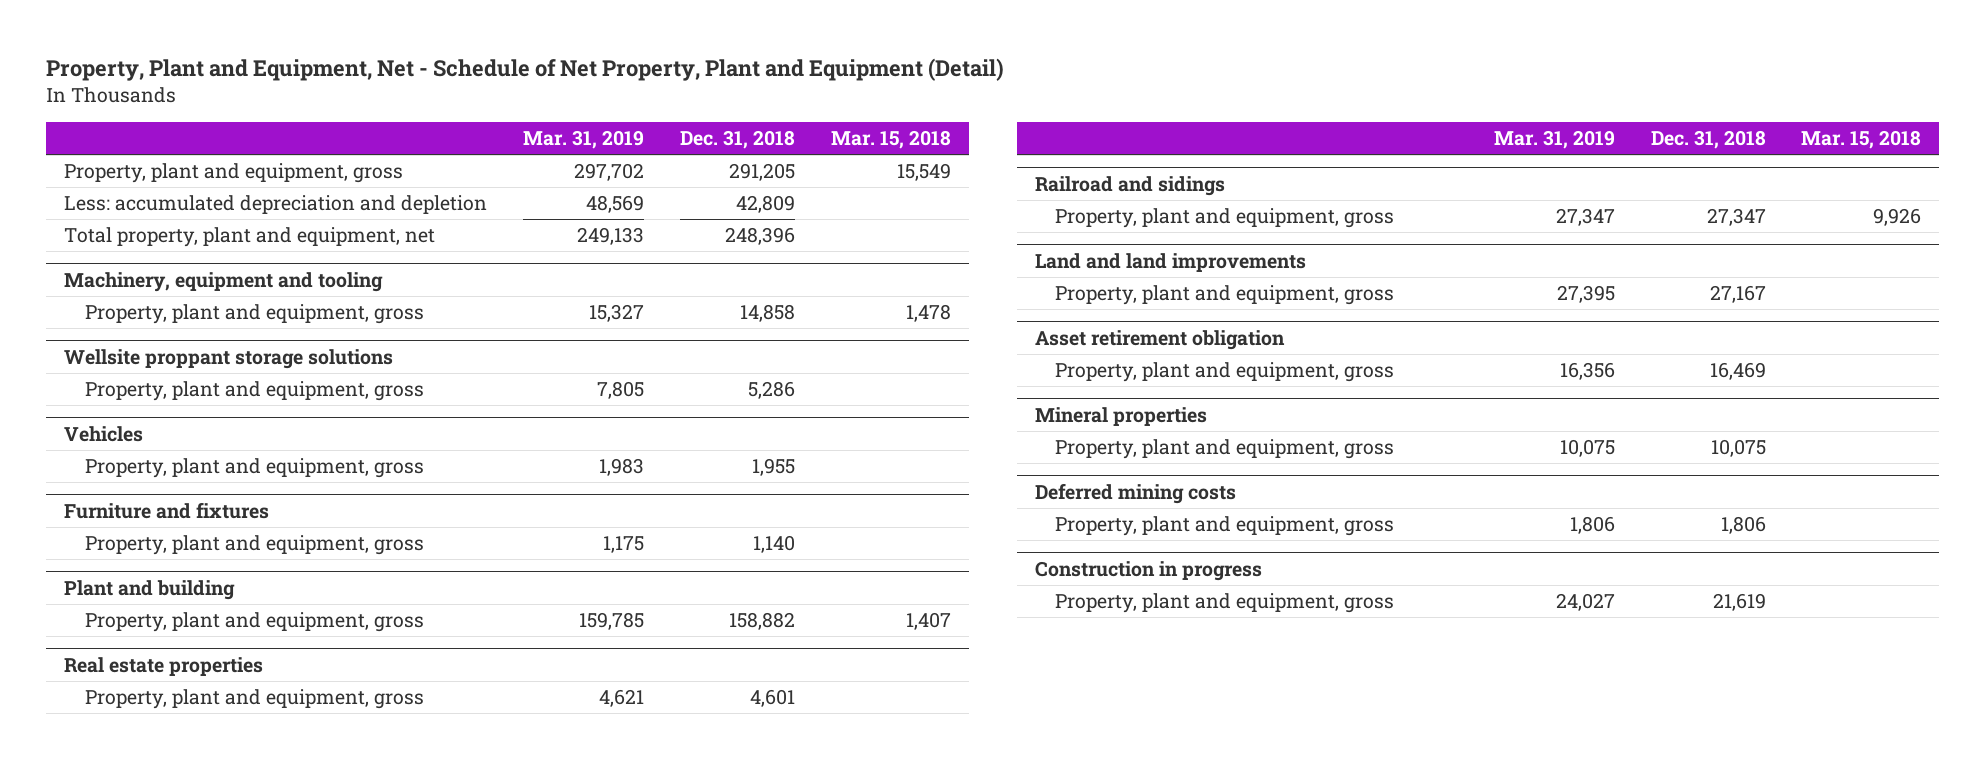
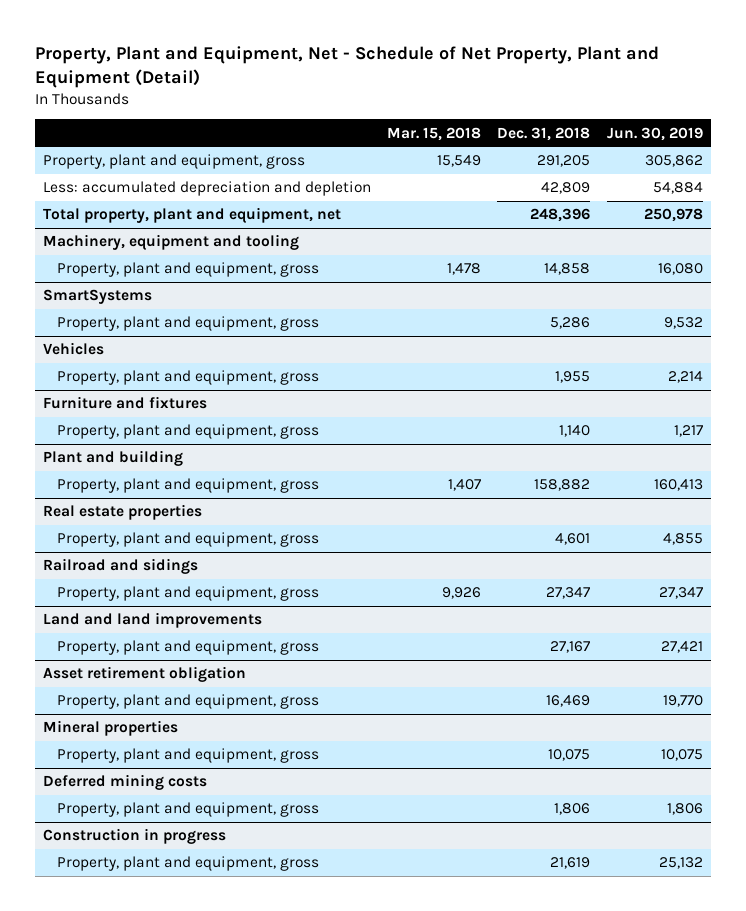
- | Mar. 31, 2019 | Dec. 31, 2018 | Mar. 15, 2018
+ | Mar. 15, 2018 | Dec. 31, 2018 | Jun. 30, 2019
- Wellsite proppant storage solutions
+ SmartSystems

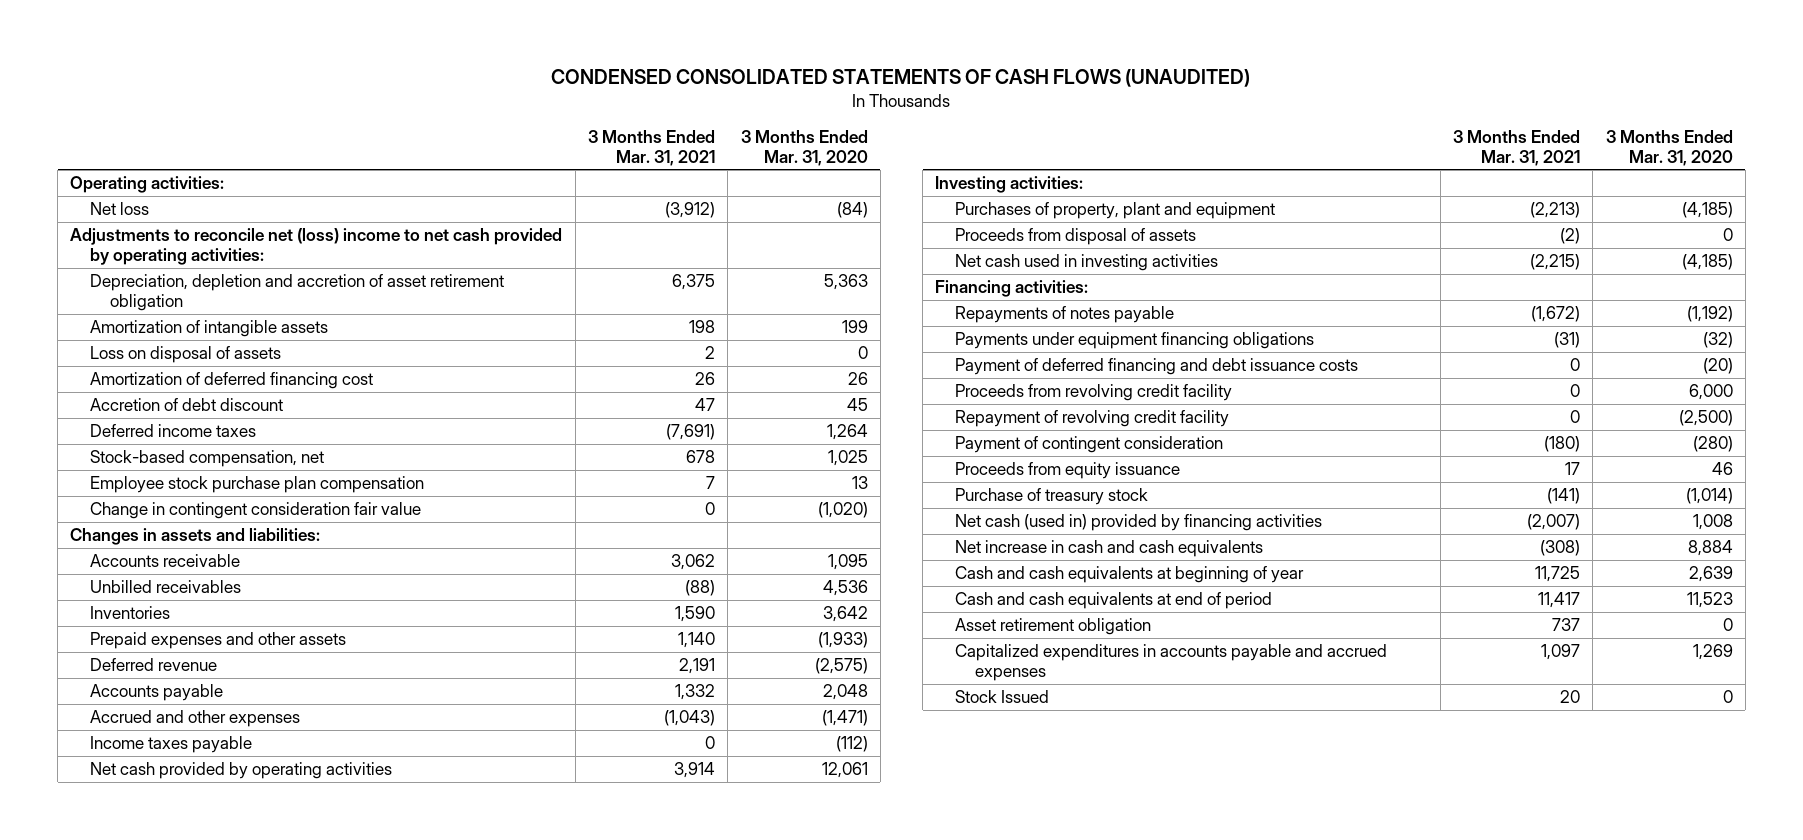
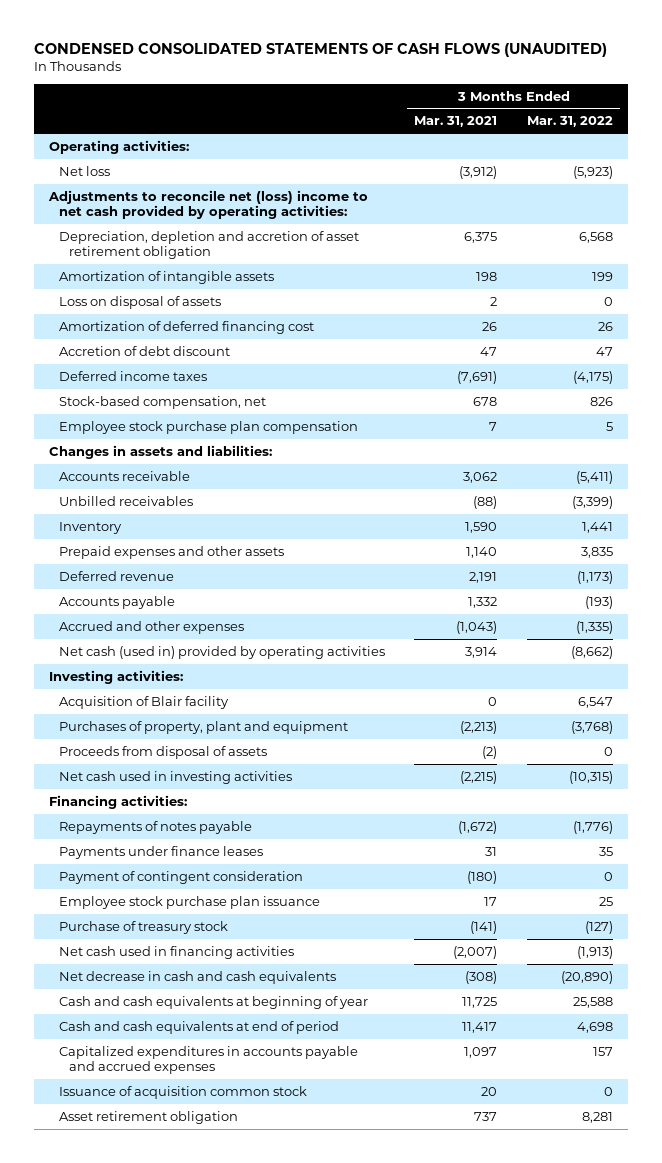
- | 3 Months Ended Mar. 31, 2021 | 3 Months Ended Mar. 31, 2020
+ | 3 Months Ended Mar. 31, 2021 | 3 Months Ended Mar. 31, 2022
- Change in contingent consideration fair value | 0 | (1,020)
- Inventories | 1,590 | 3,642
+ Inventory | 1,590 | 1,441
- Income taxes payable | 0 | (112)
- Net cash provided by operating activities | 3,914 | 12,061
+ Net cash (used in) provided by operating activities | 3,914 | (8,662)
+ Acquisition of Blair facility | 0 | 6,547
- Payments under equipment financing obligations | (31) | (32)
- Payment of deferred financing and debt issuance costs | 0 | (20)
- Proceeds from revolving credit facility | 0 | 6,000
- Repayment of revolving credit facility | 0 | (2,500)
+ Payments under finance leases | 31 | 35
- Proceeds from equity issuance | 17 | 46
+ Employee stock purchase plan issuance | 17 | 25
- Net cash (used in) provided by financing activities | (2,007) | 1,008
- Net increase in cash and cash equivalents | (308) | 8,884
+ Net cash used in financing activities | (2,007) | (1,913)
+ Net decrease in cash and cash equivalents | (308) | (20,890)
- Stock Issued | 20 | 0
+ Issuance of acquisition common stock | 20 | 0
moved down: Asset retirement obligation | 737 | 8,281

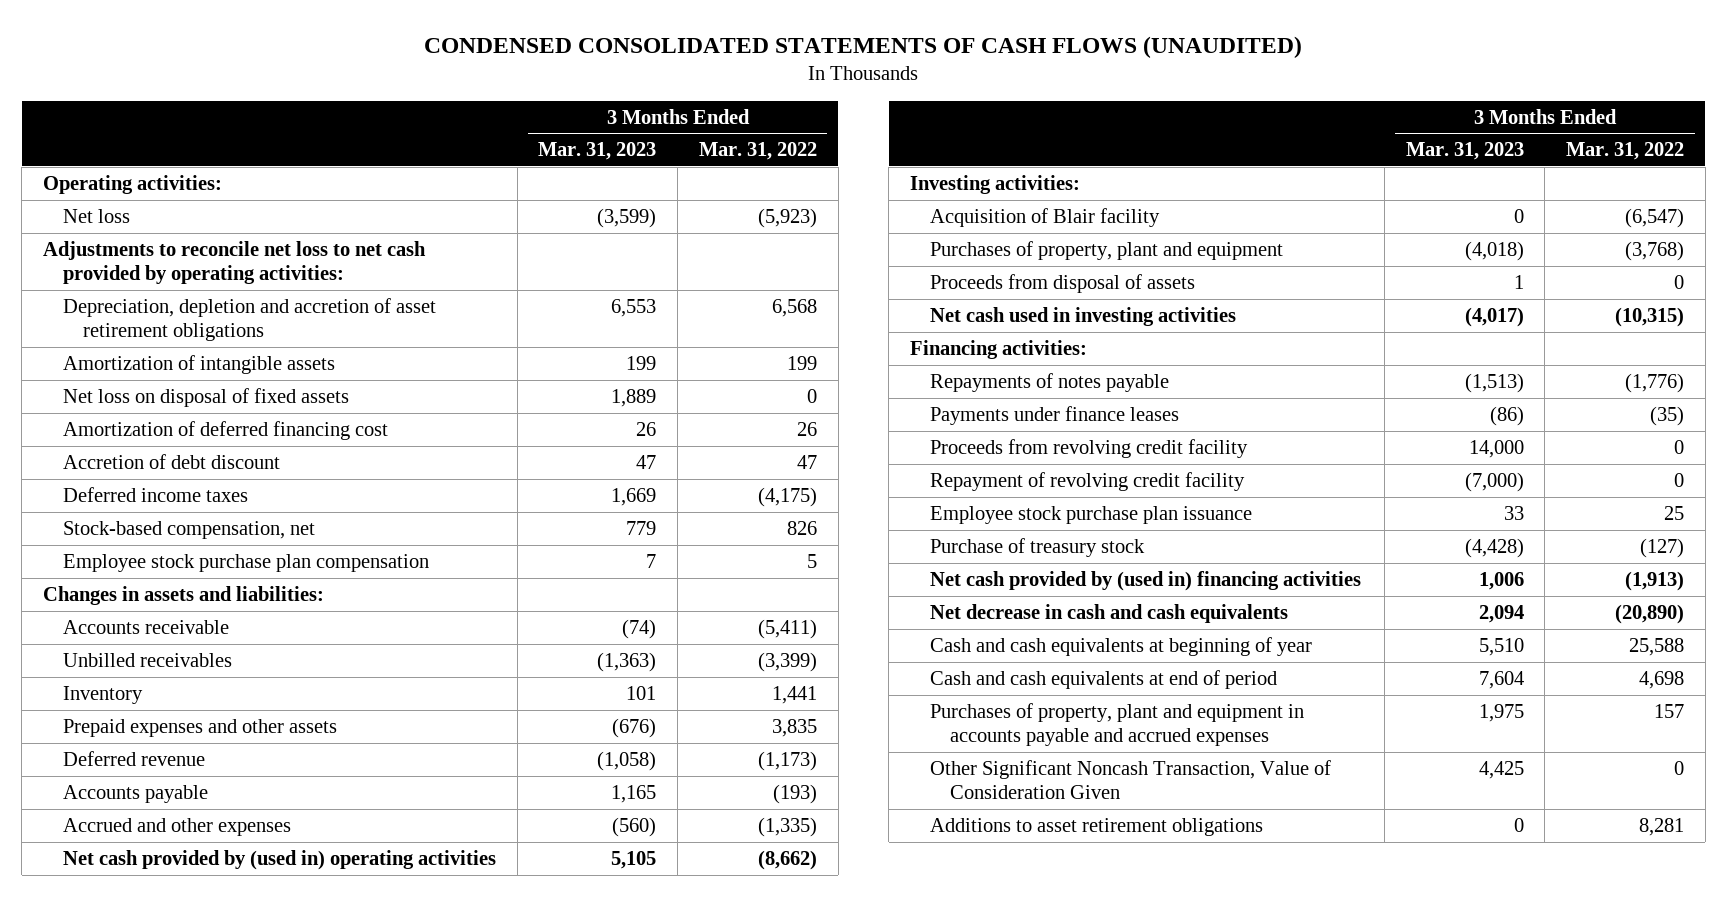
- | 3 Months Ended Mar. 31, 2021 | 3 Months Ended Mar. 31, 2022
+ | 3 Months Ended Mar. 31, 2023 | 3 Months Ended Mar. 31, 2022
- Adjustments to reconcile net (loss) income to net cash provided by operating activities:
- Depreciation, depletion and accretion of asset retirement obligation | 6,375 | 6,568
+ Adjustments to reconcile net loss to net cash provided by operating activities:
+ Depreciation, depletion and accretion of asset retirement obligations | 6,553 | 6,568
- Loss on disposal of assets | 2 | 0
+ Net loss on disposal of fixed assets | 1,889 | 0
- Net cash (used in) provided by operating activities | 3,914 | (8,662)
+ Net cash provided by (used in) operating activities | 5,105 | (8,662)
- Acquisition of Blair facility | 0 | 6,547
+ Acquisition of Blair facility | 0 | (6,547)
- Payments under finance leases | 31 | 35
- Payment of contingent consideration | (180) | 0
+ Payments under finance leases | (86) | (35)
+ Proceeds from revolving credit facility | 14,000 | 0
+ Repayment of revolving credit facility | (7,000) | 0
- Net cash used in financing activities | (2,007) | (1,913)
+ Net cash provided by (used in) financing activities | 1,006 | (1,913)
- Capitalized expenditures in accounts payable and accrued expenses | 1,097 | 157
- Issuance of acquisition common stock | 20 | 0
- Asset retirement obligation | 737 | 8,281
+ Purchases of property, plant and equipment in accounts payable and accrued expenses | 1,975 | 157
+ Other Significant Noncash Transaction, Value of Consideration Given | 4,425 | 0
+ Additions to asset retirement obligations | 0 | 8,281

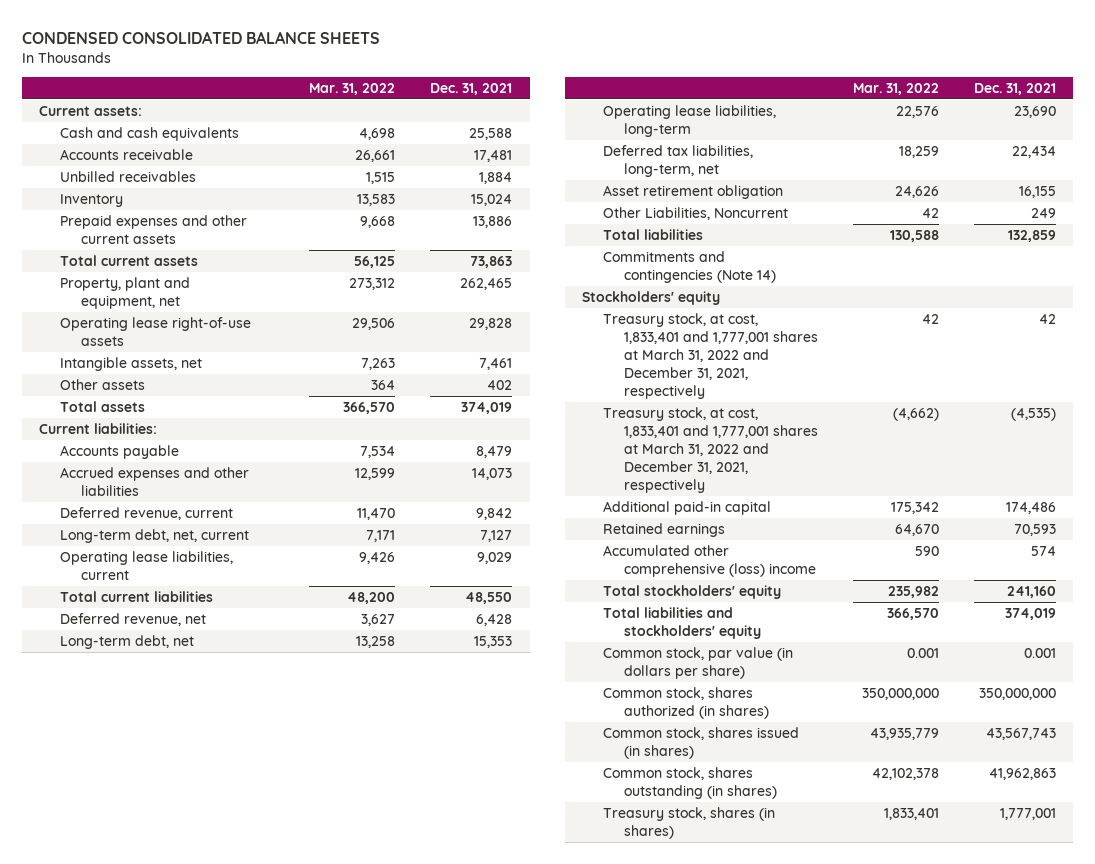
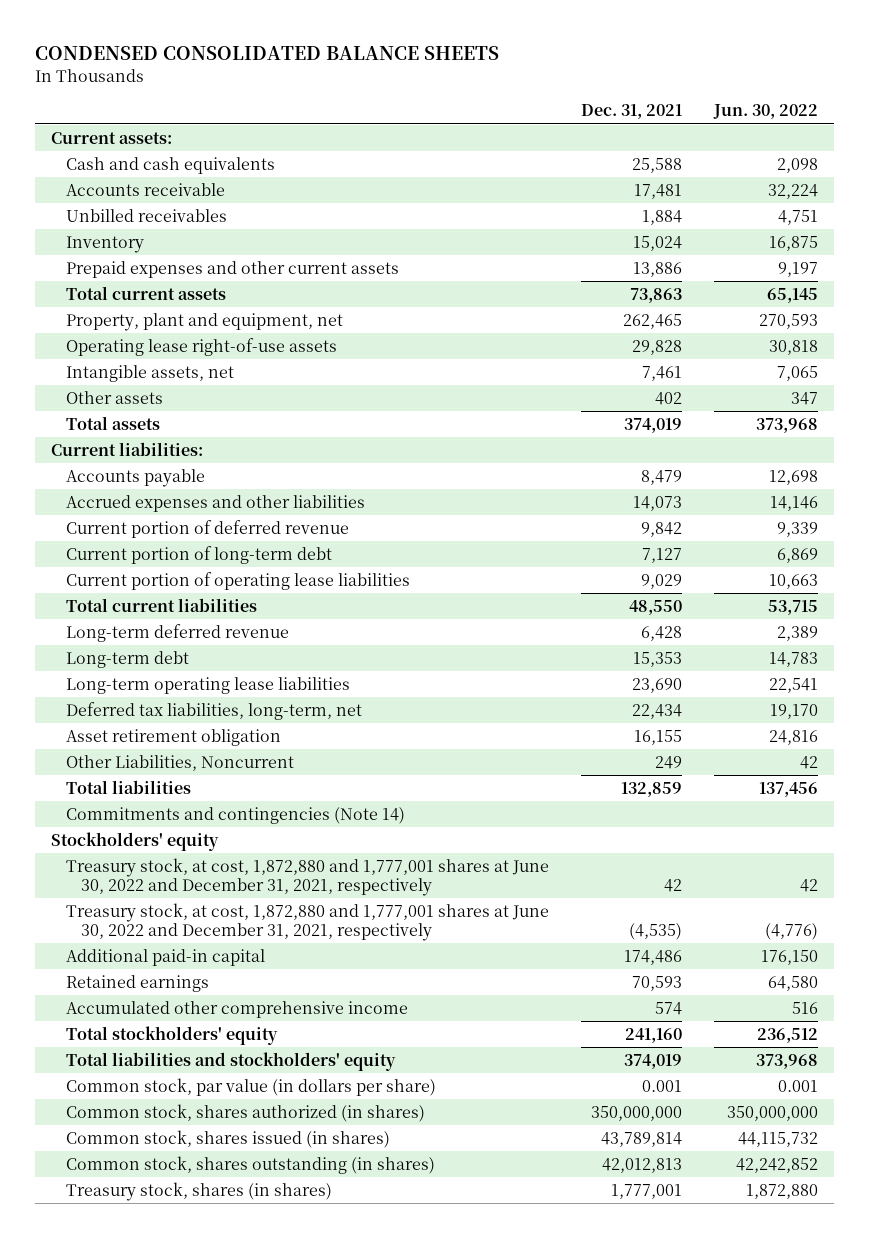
- | Mar. 31, 2022 | Dec. 31, 2021
+ | Dec. 31, 2021 | Jun. 30, 2022
- Deferred revenue, current | 11,470 | 9,842
- Long-term debt, net, current | 7,171 | 7,127
- Operating lease liabilities, current | 9,426 | 9,029
+ Current portion of deferred revenue | 9,842 | 9,339
+ Current portion of long-term debt | 7,127 | 6,869
+ Current portion of operating lease liabilities | 9,029 | 10,663
- Deferred revenue, net | 3,627 | 6,428
- Long-term debt, net | 13,258 | 15,353
- Operating lease liabilities, long-term | 22,576 | 23,690
+ Long-term deferred revenue | 6,428 | 2,389
+ Long-term debt | 15,353 | 14,783
+ Long-term operating lease liabilities | 23,690 | 22,541
- Treasury stock, at cost, 1,833,401 and 1,777,001 shares at March 31, 2022 and December 31, 2021, respectively | 42 | 42
- Treasury stock, at cost, 1,833,401 and 1,777,001 shares at March 31, 2022 and December 31, 2021, respectively | (4,662) | (4,535)
+ Treasury stock, at cost, 1,872,880 and 1,777,001 shares at June 30, 2022 and December 31, 2021, respectively | 42 | 42
+ Treasury stock, at cost, 1,872,880 and 1,777,001 shares at June 30, 2022 and December 31, 2021, respectively | (4,535) | (4,776)
- Accumulated other comprehensive (loss) income | 590 | 574
+ Accumulated other comprehensive income | 574 | 516
- Common stock, shares issued (in shares) | 43,935,779 | 43,567,743
- Common stock, shares outstanding (in shares) | 42,102,378 | 41,962,863
+ Common stock, shares issued (in shares) | 43,789,814 | 44,115,732
+ Common stock, shares outstanding (in shares) | 42,012,813 | 42,242,852

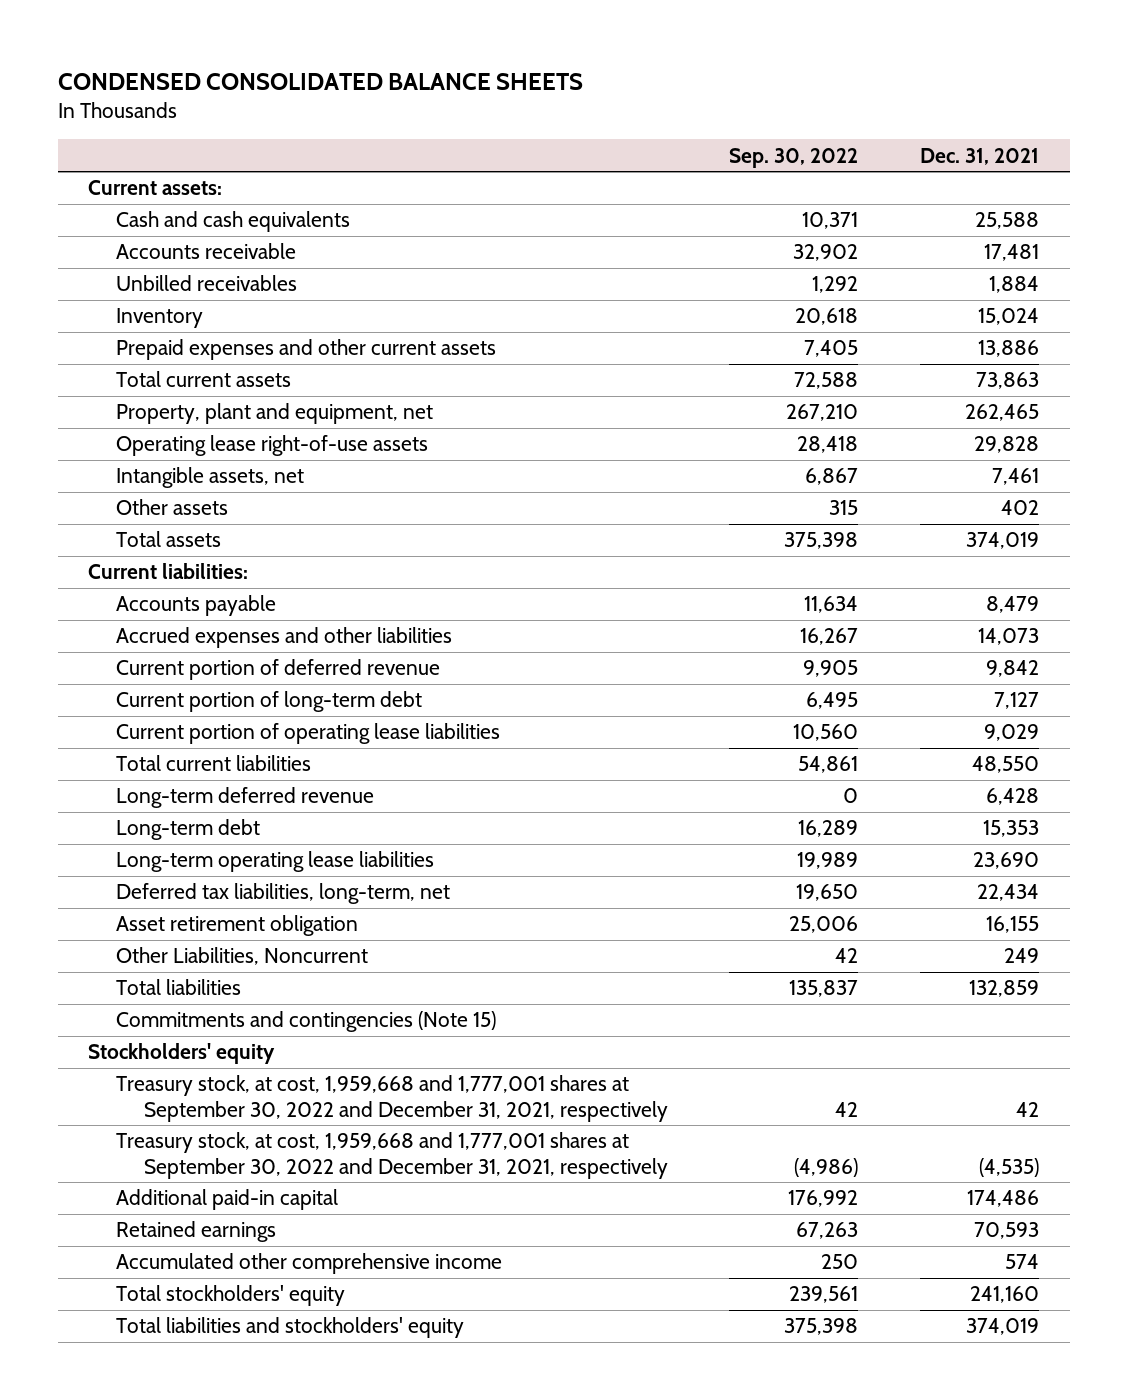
- | Dec. 31, 2021 | Jun. 30, 2022
+ | Sep. 30, 2022 | Dec. 31, 2021
- Commitments and contingencies (Note 14)
+ Commitments and contingencies (Note 15)
- Treasury stock, at cost, 1,872,880 and 1,777,001 shares at June 30, 2022 and December 31, 2021, respectively | 42 | 42
- Treasury stock, at cost, 1,872,880 and 1,777,001 shares at June 30, 2022 and December 31, 2021, respectively | (4,535) | (4,776)
+ Treasury stock, at cost, 1,959,668 and 1,777,001 shares at September 30, 2022 and December 31, 2021, respectively | 42 | 42
+ Treasury stock, at cost, 1,959,668 and 1,777,001 shares at September 30, 2022 and December 31, 2021, respectively | (4,986) | (4,535)
- Common stock, par value (in dollars per share) | 0.001 | 0.001
- Common stock, shares authorized (in shares) | 350,000,000 | 350,000,000
- Common stock, shares issued (in shares) | 43,789,814 | 44,115,732
- Common stock, shares outstanding (in shares) | 42,012,813 | 42,242,852
- Treasury stock, shares (in shares) | 1,777,001 | 1,872,880

